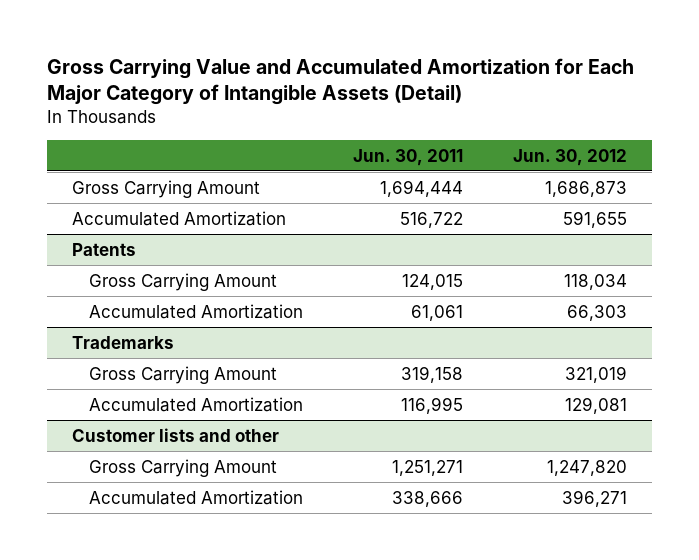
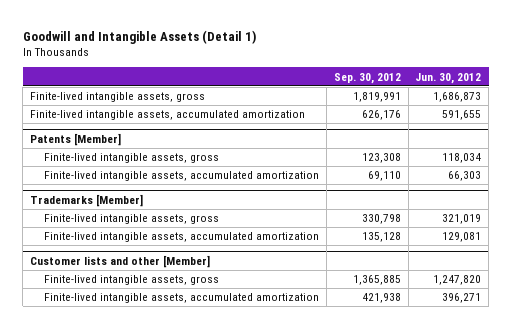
- Gross Carrying Value and Accumulated Amortization for Each Major Category of Intangible Assets (Detail)
+ Goodwill and Intangible Assets (Detail 1)
- | Jun. 30, 2011 | Jun. 30, 2012
+ | Sep. 30, 2012 | Jun. 30, 2012
- Gross Carrying Amount | 1,694,444 | 1,686,873
- Accumulated Amortization | 516,722 | 591,655
- Patents
- Gross Carrying Amount | 124,015 | 118,034
- Accumulated Amortization | 61,061 | 66,303
- Trademarks
- Gross Carrying Amount | 319,158 | 321,019
- Accumulated Amortization | 116,995 | 129,081
- Customer lists and other
- Gross Carrying Amount | 1,251,271 | 1,247,820
- Accumulated Amortization | 338,666 | 396,271
+ Finite-lived intangible assets, gross | 1,819,991 | 1,686,873
+ Finite-lived intangible assets, accumulated amortization | 626,176 | 591,655
+ Patents [Member]
+ Finite-lived intangible assets, gross | 123,308 | 118,034
+ Finite-lived intangible assets, accumulated amortization | 69,110 | 66,303
+ Trademarks [Member]
+ Finite-lived intangible assets, gross | 330,798 | 321,019
+ Finite-lived intangible assets, accumulated amortization | 135,128 | 129,081
+ Customer lists and other [Member]
+ Finite-lived intangible assets, gross | 1,365,885 | 1,247,820
+ Finite-lived intangible assets, accumulated amortization | 421,938 | 396,271

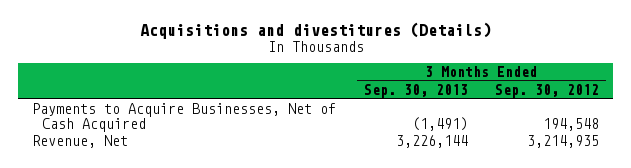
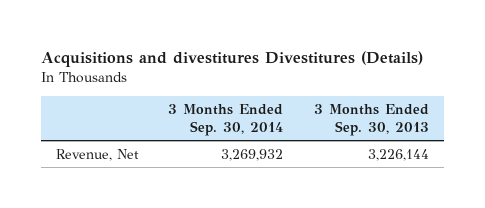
- Acquisitions and divestitures (Details)
+ Acquisitions and divestitures Divestitures (Details)
- | 3 Months Ended Sep. 30, 2013 | 3 Months Ended Sep. 30, 2012
+ | 3 Months Ended Sep. 30, 2014 | 3 Months Ended Sep. 30, 2013
- Payments to Acquire Businesses, Net of Cash Acquired | (1,491) | 194,548

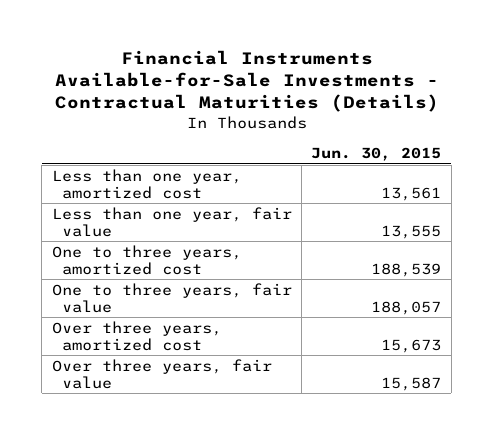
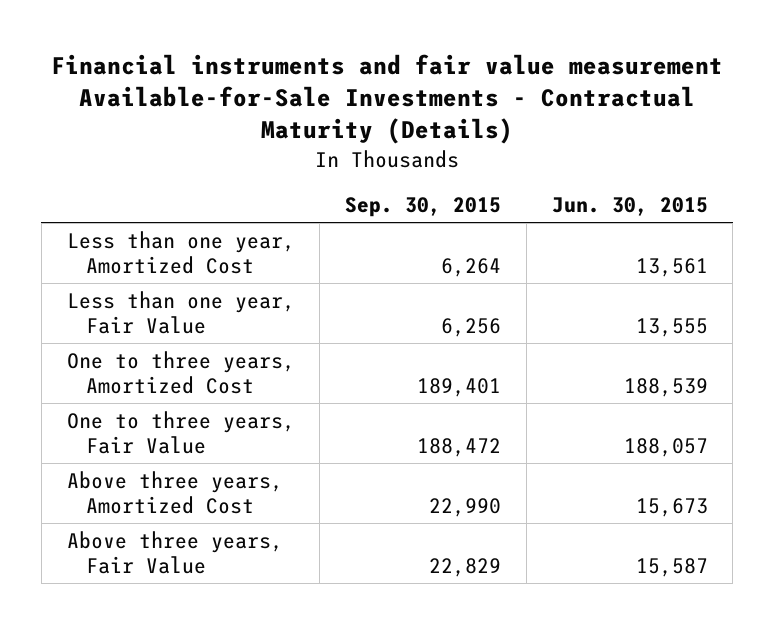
- Financial Instruments Available-for-Sale Investments - Contractual Maturities (Details)
+ Financial instruments and fair value measurement Available-for-Sale Investments - Contractual Maturity (Details)
- | Jun. 30, 2015
+ | Sep. 30, 2015 | Jun. 30, 2015
- Less than one year, amortized cost | 13,561
- Less than one year, fair value | 13,555
- One to three years, amortized cost | 188,539
- One to three years, fair value | 188,057
- Over three years, amortized cost | 15,673
- Over three years, fair value | 15,587
+ Less than one year, Amortized Cost | 6,264 | 13,561
+ Less than one year, Fair Value | 6,256 | 13,555
+ One to three years, Amortized Cost | 189,401 | 188,539
+ One to three years, Fair Value | 188,472 | 188,057
+ Above three years, Amortized Cost | 22,990 | 15,673
+ Above three years, Fair Value | 22,829 | 15,587

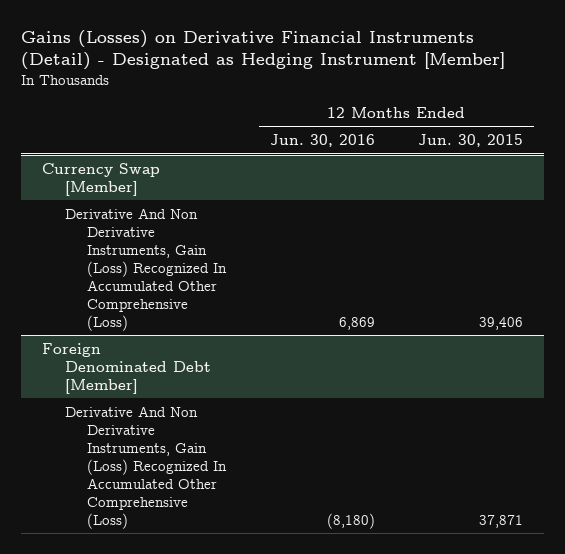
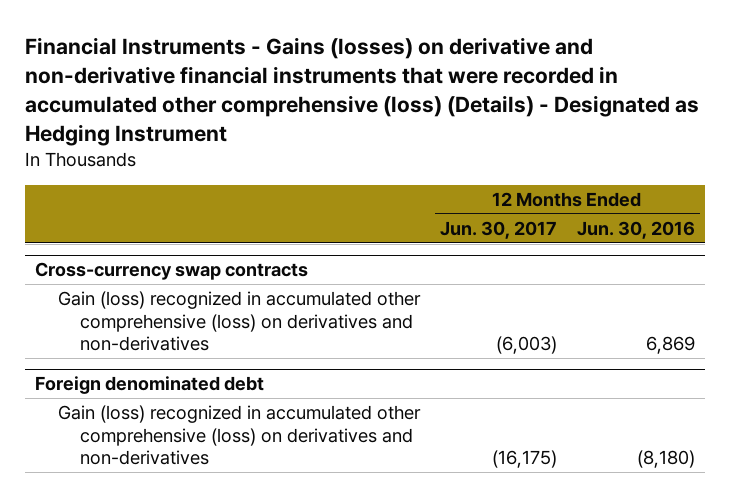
- Gains (Losses) on Derivative Financial Instruments (Detail) - Designated as Hedging Instrument [Member]
+ Financial Instruments - Gains (losses) on derivative and non-derivative financial instruments that were recorded in accumulated other comprehensive (loss) (Details) - Designated as Hedging Instrument
- | 12 Months Ended Jun. 30, 2016 | 12 Months Ended Jun. 30, 2015
+ | 12 Months Ended Jun. 30, 2017 | 12 Months Ended Jun. 30, 2016
- Currency Swap [Member]
- Derivative And Non Derivative Instruments, Gain (Loss) Recognized In Accumulated Other Comprehensive (Loss) | 6,869 | 39,406
- Foreign Denominated Debt [Member]
- Derivative And Non Derivative Instruments, Gain (Loss) Recognized In Accumulated Other Comprehensive (Loss) | (8,180) | 37,871
+ Cross-currency swap contracts
+ Gain (loss) recognized in accumulated other comprehensive (loss) on derivatives and non-derivatives | (6,003) | 6,869
+ Foreign denominated debt
+ Gain (loss) recognized in accumulated other comprehensive (loss) on derivatives and non-derivatives | (16,175) | (8,180)

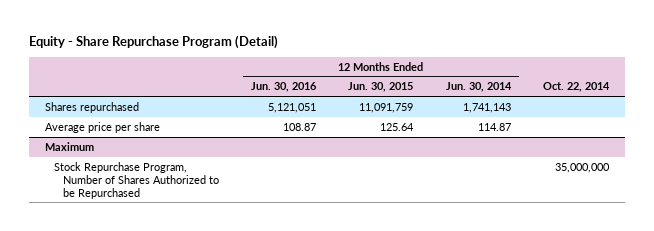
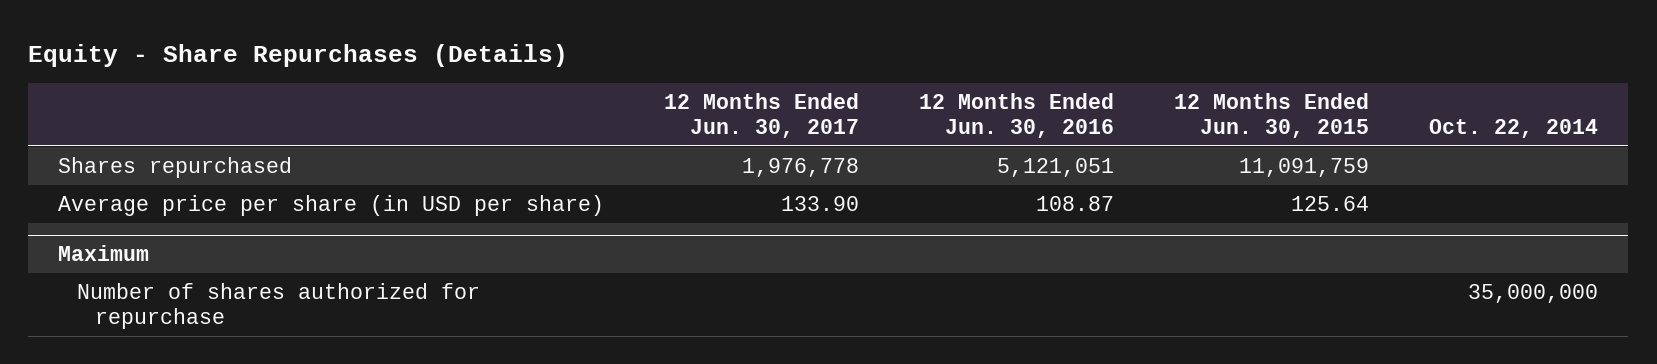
- Equity - Share Repurchase Program (Detail)
+ Equity - Share Repurchases (Details)
- | 12 Months Ended Jun. 30, 2016 | 12 Months Ended Jun. 30, 2015 | 12 Months Ended Jun. 30, 2014 | Oct. 22, 2014
+ | 12 Months Ended Jun. 30, 2017 | 12 Months Ended Jun. 30, 2016 | 12 Months Ended Jun. 30, 2015 | Oct. 22, 2014
- Average price per share | 108.87 | 125.64 | 114.87 |
+ Average price per share (in USD per share) | 133.90 | 108.87 | 125.64 |
@ Maximum
- Stock Repurchase Program, Number of Shares Authorized to be Repurchased | | | | 35,000,000
+ Number of shares authorized for repurchase | | | | 35,000,000

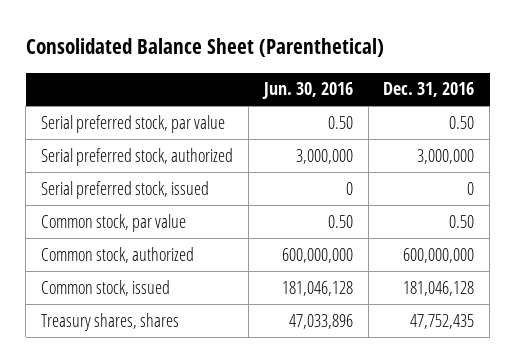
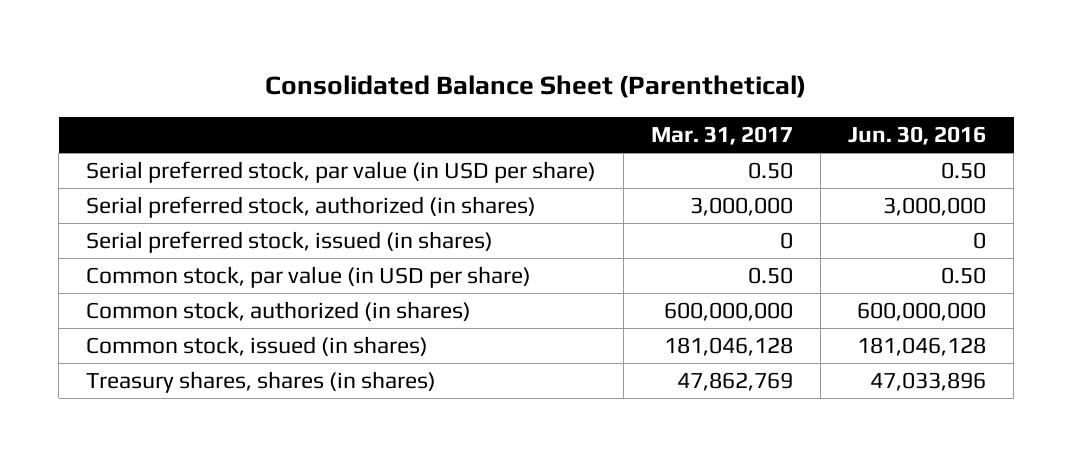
- | Jun. 30, 2016 | Dec. 31, 2016
+ | Mar. 31, 2017 | Jun. 30, 2016
- Serial preferred stock, par value | 0.50 | 0.50
- Serial preferred stock, authorized | 3,000,000 | 3,000,000
- Serial preferred stock, issued | 0 | 0
- Common stock, par value | 0.50 | 0.50
- Common stock, authorized | 600,000,000 | 600,000,000
- Common stock, issued | 181,046,128 | 181,046,128
- Treasury shares, shares | 47,033,896 | 47,752,435
+ Serial preferred stock, par value (in USD per share) | 0.50 | 0.50
+ Serial preferred stock, authorized (in shares) | 3,000,000 | 3,000,000
+ Serial preferred stock, issued (in shares) | 0 | 0
+ Common stock, par value (in USD per share) | 0.50 | 0.50
+ Common stock, authorized (in shares) | 600,000,000 | 600,000,000
+ Common stock, issued (in shares) | 181,046,128 | 181,046,128
+ Treasury shares, shares (in shares) | 47,862,769 | 47,033,896

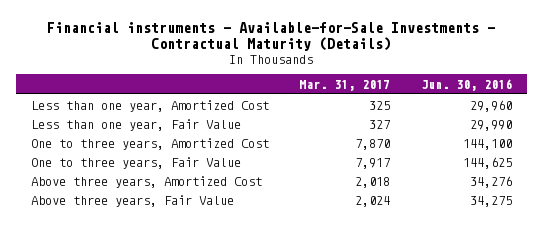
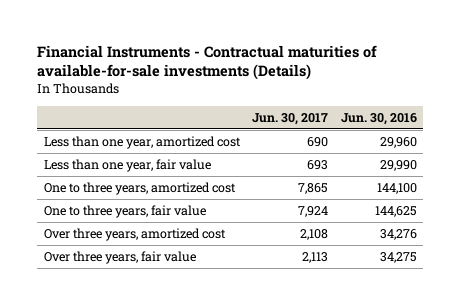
- Financial instruments - Available-for-Sale Investments - Contractual Maturity (Details)
+ Financial Instruments - Contractual maturities of available-for-sale investments (Details)
- | Mar. 31, 2017 | Jun. 30, 2016
+ | Jun. 30, 2017 | Jun. 30, 2016
- Less than one year, Amortized Cost | 325 | 29,960
- Less than one year, Fair Value | 327 | 29,990
- One to three years, Amortized Cost | 7,870 | 144,100
- One to three years, Fair Value | 7,917 | 144,625
- Above three years, Amortized Cost | 2,018 | 34,276
- Above three years, Fair Value | 2,024 | 34,275
+ Less than one year, amortized cost | 690 | 29,960
+ Less than one year, fair value | 693 | 29,990
+ One to three years, amortized cost | 7,865 | 144,100
+ One to three years, fair value | 7,924 | 144,625
+ Over three years, amortized cost | 2,108 | 34,276
+ Over three years, fair value | 2,113 | 34,275

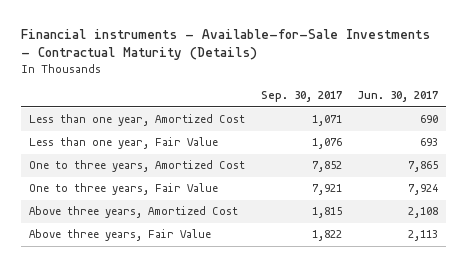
- Financial Instruments - Contractual maturities of available-for-sale investments (Details)
+ Financial instruments - Available-for-Sale Investments - Contractual Maturity (Details)
- | Jun. 30, 2017 | Jun. 30, 2016
+ | Sep. 30, 2017 | Jun. 30, 2017
- Less than one year, amortized cost | 690 | 29,960
- Less than one year, fair value | 693 | 29,990
- One to three years, amortized cost | 7,865 | 144,100
- One to three years, fair value | 7,924 | 144,625
- Over three years, amortized cost | 2,108 | 34,276
- Over three years, fair value | 2,113 | 34,275
+ Less than one year, Amortized Cost | 1,071 | 690
+ Less than one year, Fair Value | 1,076 | 693
+ One to three years, Amortized Cost | 7,852 | 7,865
+ One to three years, Fair Value | 7,921 | 7,924
+ Above three years, Amortized Cost | 1,815 | 2,108
+ Above three years, Fair Value | 1,822 | 2,113

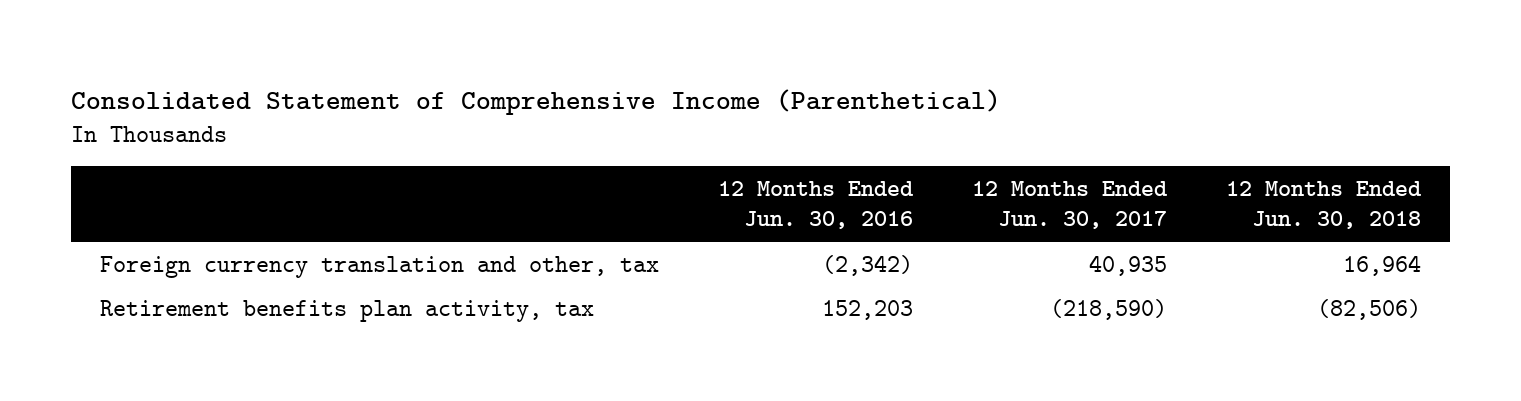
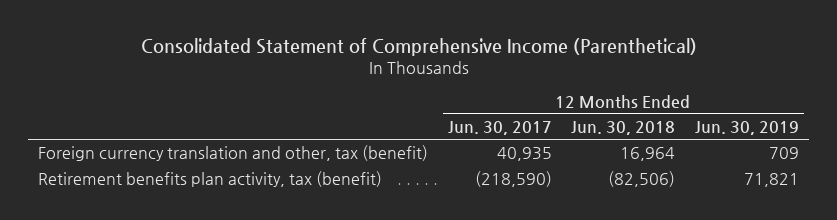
- | 12 Months Ended Jun. 30, 2016 | 12 Months Ended Jun. 30, 2017 | 12 Months Ended Jun. 30, 2018
+ | 12 Months Ended Jun. 30, 2017 | 12 Months Ended Jun. 30, 2018 | 12 Months Ended Jun. 30, 2019
- Foreign currency translation and other, tax | (2,342) | 40,935 | 16,964
- Retirement benefits plan activity, tax | 152,203 | (218,590) | (82,506)
+ Foreign currency translation and other, tax (benefit) | 40,935 | 16,964 | 709
+ Retirement benefits plan activity, tax (benefit) | (218,590) | (82,506) | 71,821

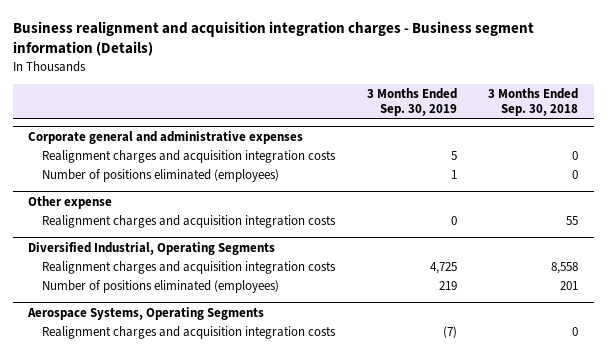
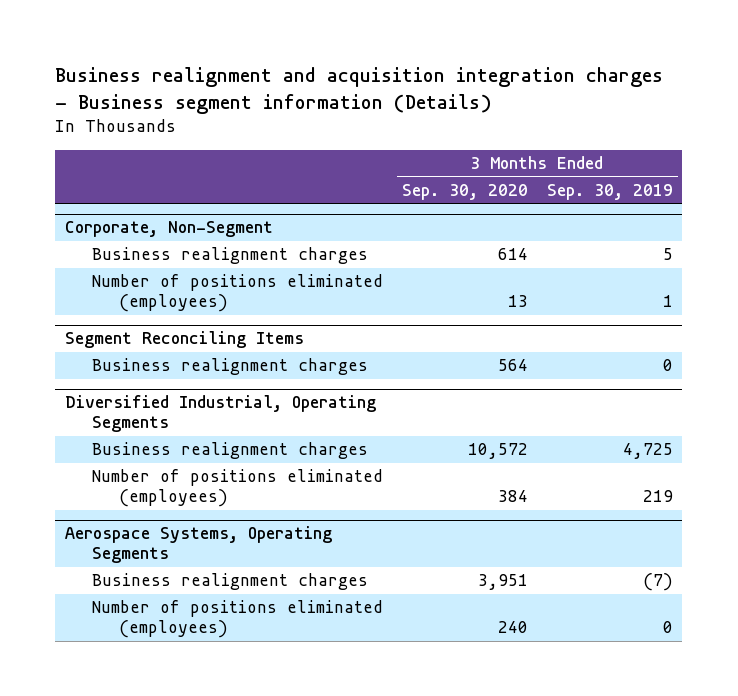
- | 3 Months Ended Sep. 30, 2019 | 3 Months Ended Sep. 30, 2018
+ | 3 Months Ended Sep. 30, 2020 | 3 Months Ended Sep. 30, 2019
- Corporate general and administrative expenses
- Realignment charges and acquisition integration costs | 5 | 0
+ Corporate, Non-Segment
+ Business realignment charges | 614 | 5
- Other expense
- Realignment charges and acquisition integration costs | 0 | 55
+ Segment Reconciling Items
+ Business realignment charges | 564 | 0
@ Diversified Industrial, Operating Segments
- Realignment charges and acquisition integration costs | 4,725 | 8,558
+ Business realignment charges | 10,572 | 4,725
@ Aerospace Systems, Operating Segments
- Realignment charges and acquisition integration costs | (7) | 0
+ Business realignment charges | 3,951 | (7)
+ Number of positions eliminated (employees) | 240 | 0

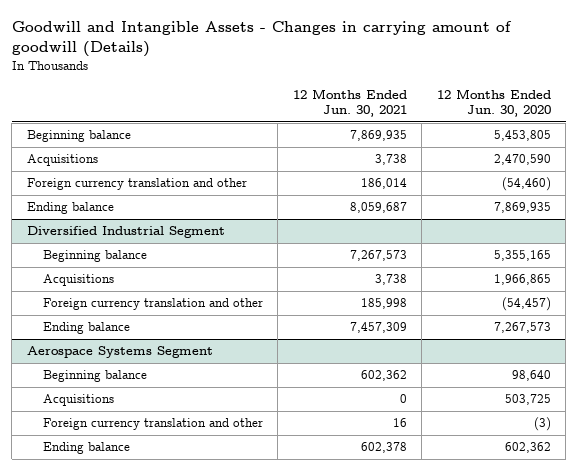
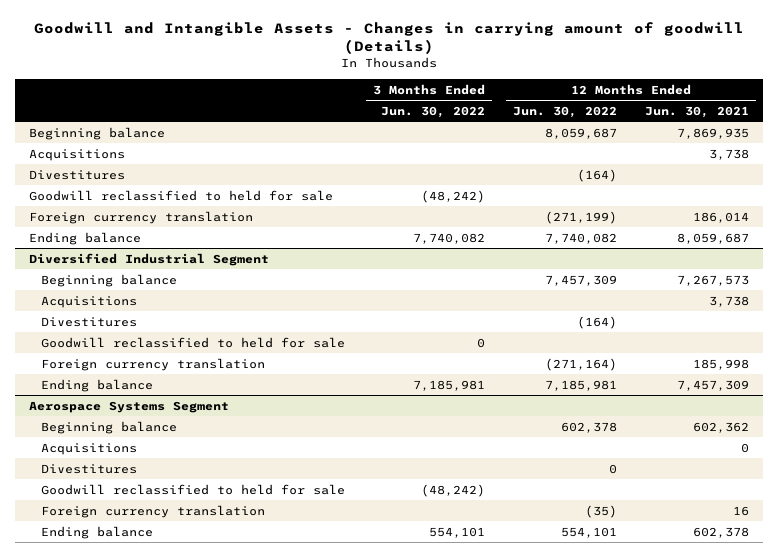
- | 12 Months Ended Jun. 30, 2021 | 12 Months Ended Jun. 30, 2020
+ | 3 Months Ended Jun. 30, 2022 | 12 Months Ended Jun. 30, 2022 | 12 Months Ended Jun. 30, 2021
- Foreign currency translation and other | 186,014 | (54,460)
+ Divestitures | | (164) |
+ Goodwill reclassified to held for sale | (48,242) | |
+ Foreign currency translation | | (271,199) | 186,014
@ Diversified Industrial Segment
- Foreign currency translation and other | 185,998 | (54,457)
+ Divestitures | | (164) |
+ Goodwill reclassified to held for sale | 0 | |
+ Foreign currency translation | | (271,164) | 185,998
@ Aerospace Systems Segment
- Foreign currency translation and other | 16 | (3)
+ Divestitures | | 0 |
+ Goodwill reclassified to held for sale | (48,242) | |
+ Foreign currency translation | | (35) | 16

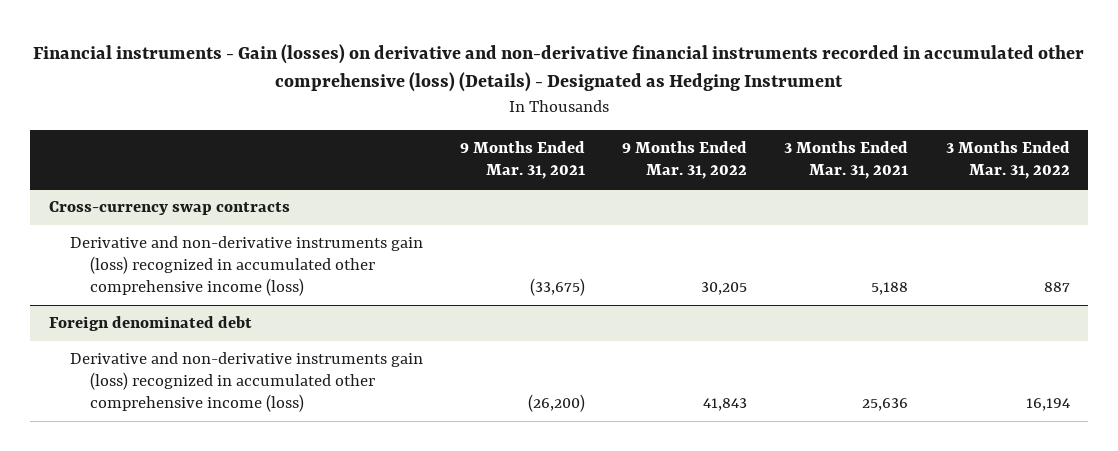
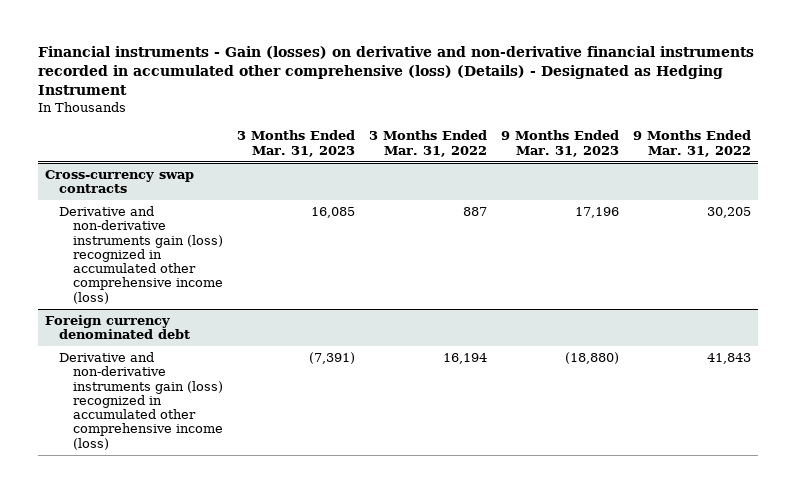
- | 9 Months Ended Mar. 31, 2021 | 9 Months Ended Mar. 31, 2022 | 3 Months Ended Mar. 31, 2021 | 3 Months Ended Mar. 31, 2022
+ | 3 Months Ended Mar. 31, 2023 | 3 Months Ended Mar. 31, 2022 | 9 Months Ended Mar. 31, 2023 | 9 Months Ended Mar. 31, 2022
- Foreign denominated debt
+ Foreign currency denominated debt

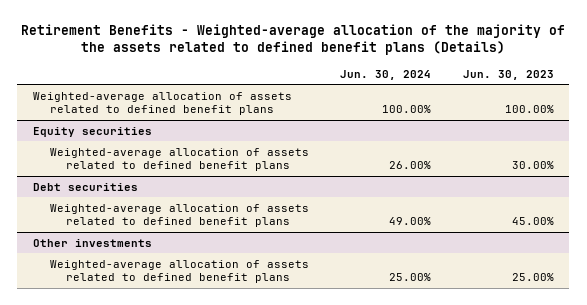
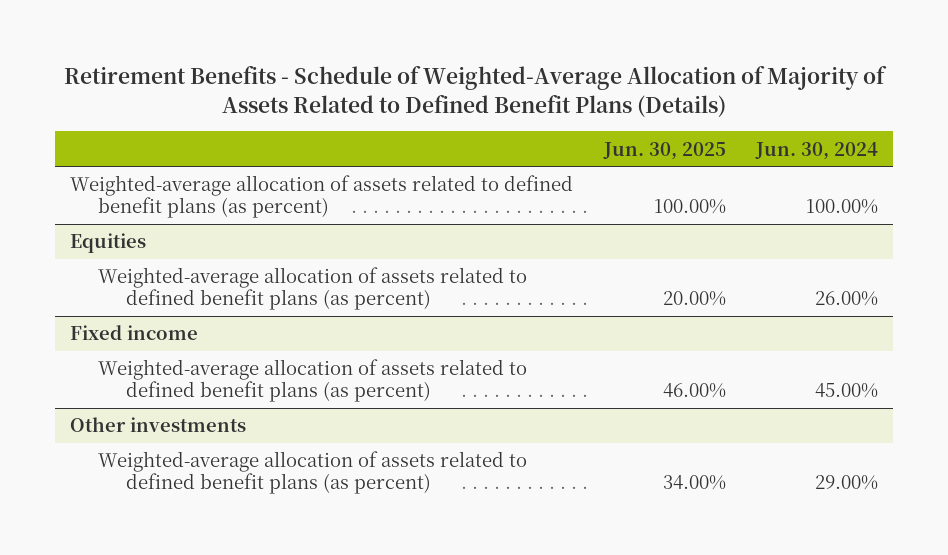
- Retirement Benefits - Weighted-average allocation of the majority of the assets related to defined benefit plans (Details)
+ Retirement Benefits - Schedule of Weighted-Average Allocation of Majority of Assets Related to Defined Benefit Plans (Details)
- | Jun. 30, 2024 | Jun. 30, 2023
+ | Jun. 30, 2025 | Jun. 30, 2024
- Weighted-average allocation of assets related to defined benefit plans | 100.00% | 100.00%
- Equity securities
- Weighted-average allocation of assets related to defined benefit plans | 26.00% | 30.00%
- Debt securities
- Weighted-average allocation of assets related to defined benefit plans | 49.00% | 45.00%
+ Weighted-average allocation of assets related to defined benefit plans (as percent) | 100.00% | 100.00%
+ Equities
+ Weighted-average allocation of assets related to defined benefit plans (as percent) | 20.00% | 26.00%
+ Fixed income
+ Weighted-average allocation of assets related to defined benefit plans (as percent) | 46.00% | 45.00%
@ Other investments
- Weighted-average allocation of assets related to defined benefit plans | 25.00% | 25.00%
+ Weighted-average allocation of assets related to defined benefit plans (as percent) | 34.00% | 29.00%

